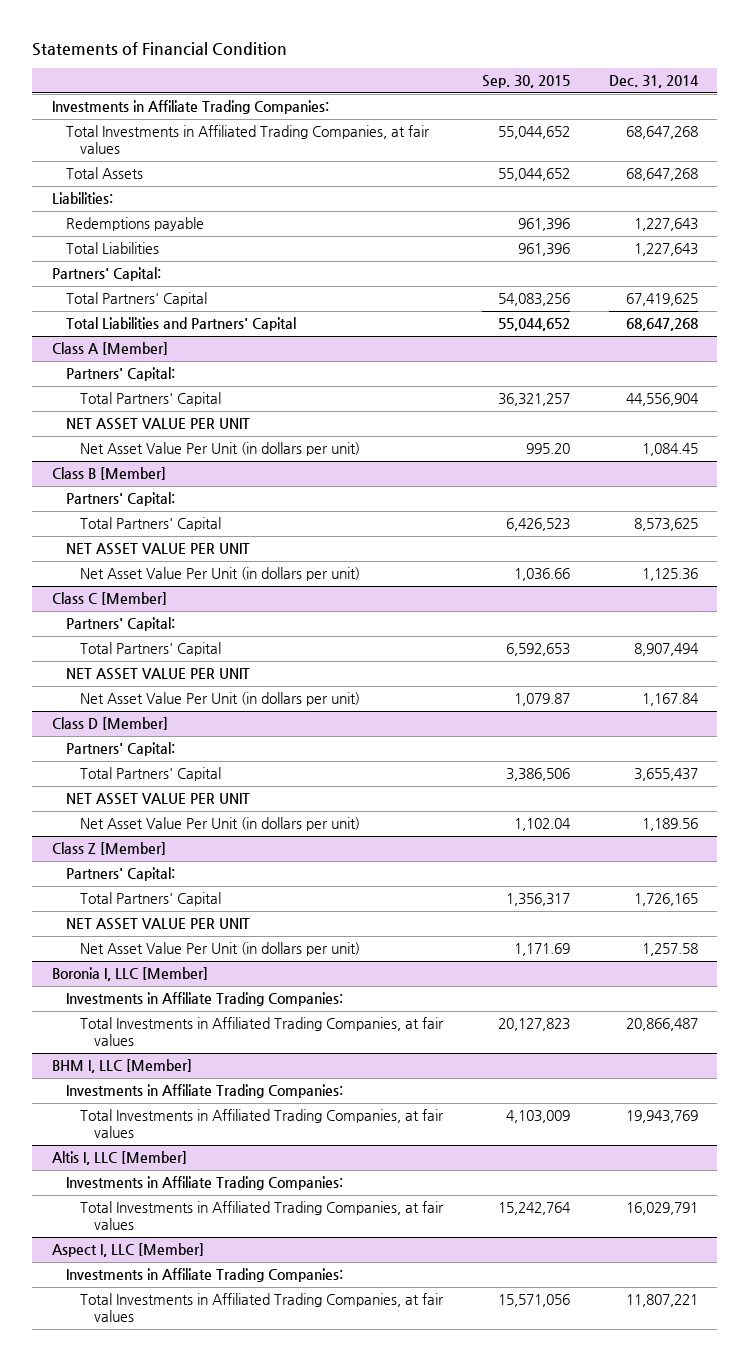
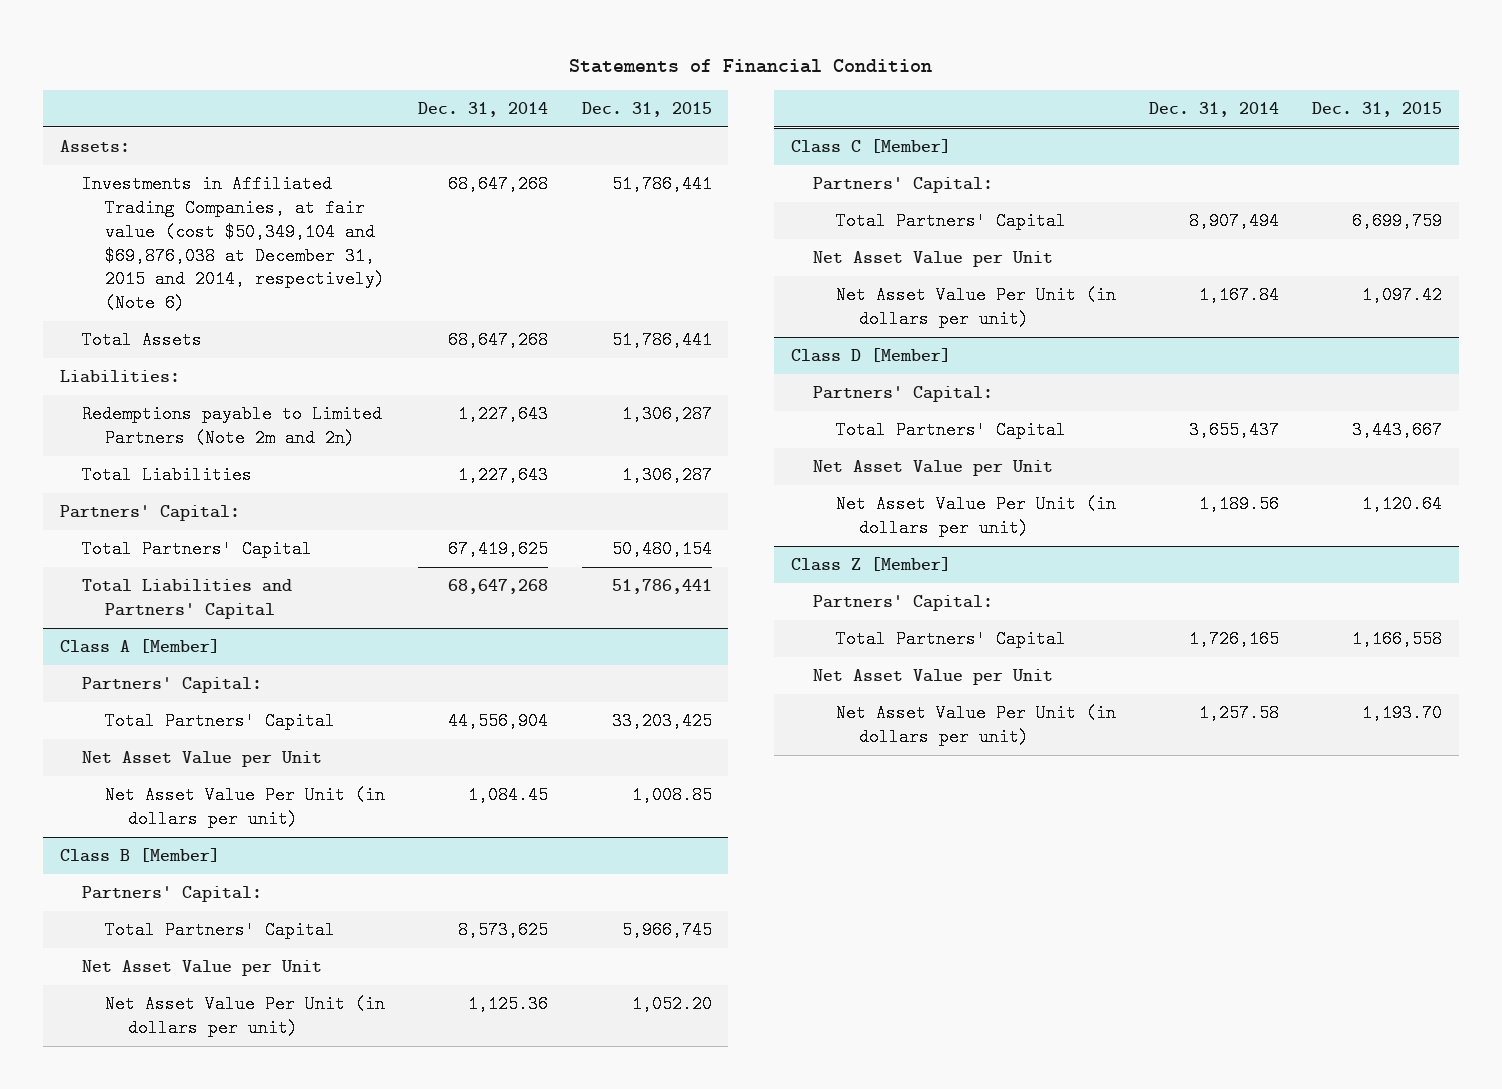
- | Sep. 30, 2015 | Dec. 31, 2014
+ | Dec. 31, 2014 | Dec. 31, 2015
- Investments in Affiliate Trading Companies:
- Total Investments in Affiliated Trading Companies, at fair values | 55,044,652 | 68,647,268
+ Assets:
+ Investments in Affiliated Trading Companies, at fair value (cost $50,349,104 and $69,876,038 at December 31, 2015 and 2014, respectively) (Note 6) | 68,647,268 | 51,786,441
- Redemptions payable | 961,396 | 1,227,643
+ Redemptions payable to Limited Partners (Note 2m and 2n) | 1,227,643 | 1,306,287
@ Class A [Member]
- NET ASSET VALUE PER UNIT
+ Net Asset Value per Unit
@ Class B [Member]
- NET ASSET VALUE PER UNIT
+ Net Asset Value per Unit
@ Class C [Member]
- NET ASSET VALUE PER UNIT
+ Net Asset Value per Unit
@ Class D [Member]
- NET ASSET VALUE PER UNIT
+ Net Asset Value per Unit
@ Class Z [Member]
- NET ASSET VALUE PER UNIT
+ Net Asset Value per Unit
- Boronia I, LLC [Member]
- Investments in Affiliate Trading Companies:
- Total Investments in Affiliated Trading Companies, at fair values | 20,127,823 | 20,866,487
- BHM I, LLC [Member]
- Investments in Affiliate Trading Companies:
- Total Investments in Affiliated Trading Companies, at fair values | 4,103,009 | 19,943,769
- Altis I, LLC [Member]
- Investments in Affiliate Trading Companies:
- Total Investments in Affiliated Trading Companies, at fair values | 15,242,764 | 16,029,791
- Aspect I, LLC [Member]
- Investments in Affiliate Trading Companies:
- Total Investments in Affiliated Trading Companies, at fair values | 15,571,056 | 11,807,221

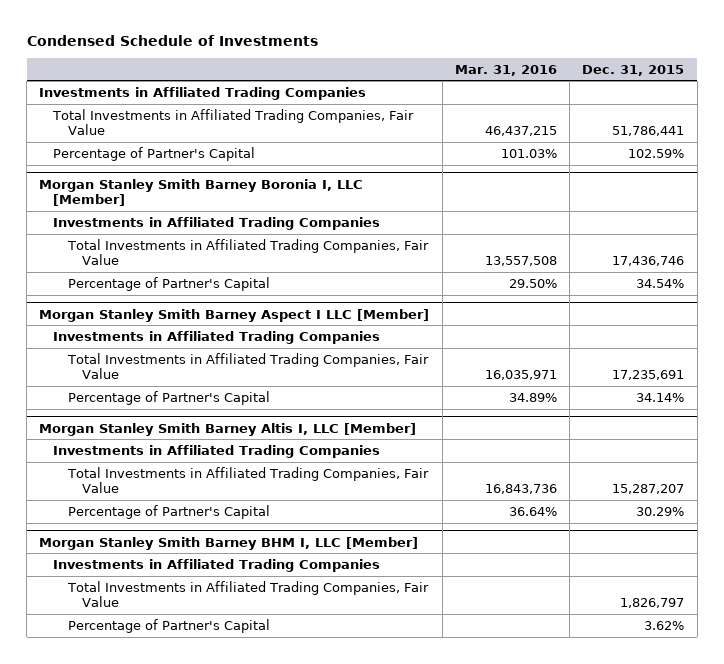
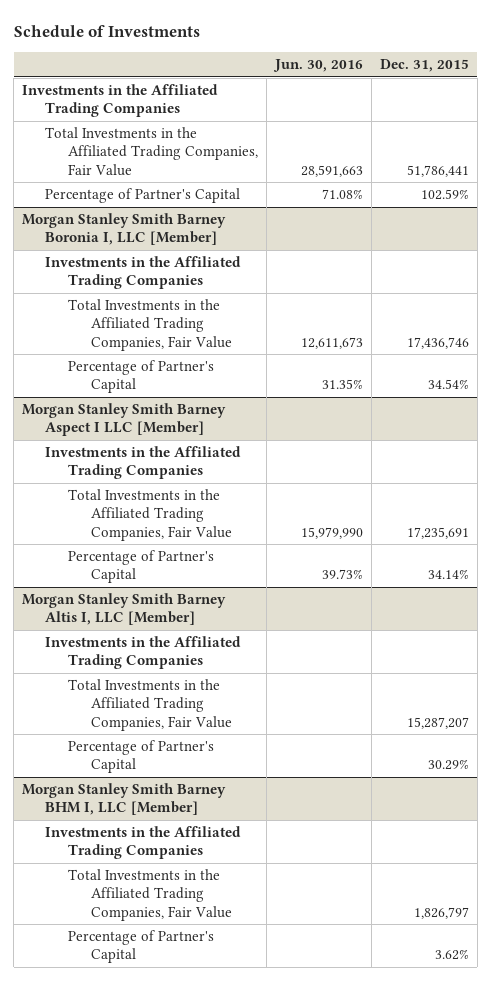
- Condensed Schedule of Investments
+ Schedule of Investments
- | Mar. 31, 2016 | Dec. 31, 2015
+ | Jun. 30, 2016 | Dec. 31, 2015
- Investments in Affiliated Trading Companies
- Total Investments in Affiliated Trading Companies, Fair Value | 46,437,215 | 51,786,441
+ Investments in the Affiliated Trading Companies
+ Total Investments in the Affiliated Trading Companies, Fair Value | 28,591,663 | 51,786,441
@ Morgan Stanley Smith Barney Boronia I, LLC [Member]
- Investments in Affiliated Trading Companies
- Total Investments in Affiliated Trading Companies, Fair Value | 13,557,508 | 17,436,746
+ Investments in the Affiliated Trading Companies
+ Total Investments in the Affiliated Trading Companies, Fair Value | 12,611,673 | 17,436,746
@ Morgan Stanley Smith Barney Aspect I LLC [Member]
- Investments in Affiliated Trading Companies
- Total Investments in Affiliated Trading Companies, Fair Value | 16,035,971 | 17,235,691
+ Investments in the Affiliated Trading Companies
+ Total Investments in the Affiliated Trading Companies, Fair Value | 15,979,990 | 17,235,691
@ Morgan Stanley Smith Barney Altis I, LLC [Member]
- Investments in Affiliated Trading Companies
- Total Investments in Affiliated Trading Companies, Fair Value | 16,843,736 | 15,287,207
+ Investments in the Affiliated Trading Companies
+ Total Investments in the Affiliated Trading Companies, Fair Value | | 15,287,207
@ Morgan Stanley Smith Barney BHM I, LLC [Member]
- Investments in Affiliated Trading Companies
- Total Investments in Affiliated Trading Companies, Fair Value | | 1,826,797
+ Investments in the Affiliated Trading Companies
+ Total Investments in the Affiliated Trading Companies, Fair Value | | 1,826,797

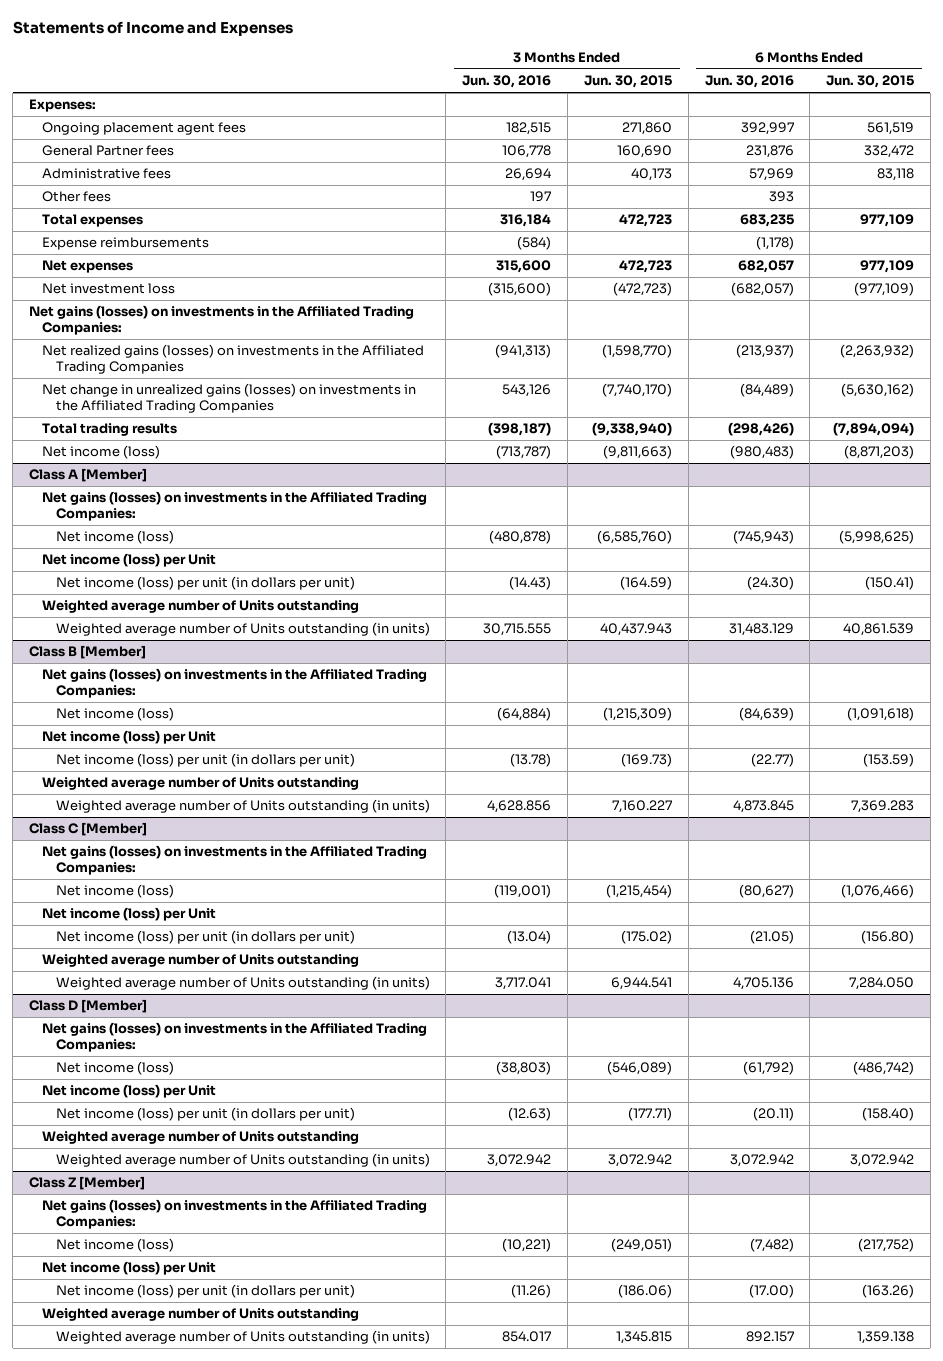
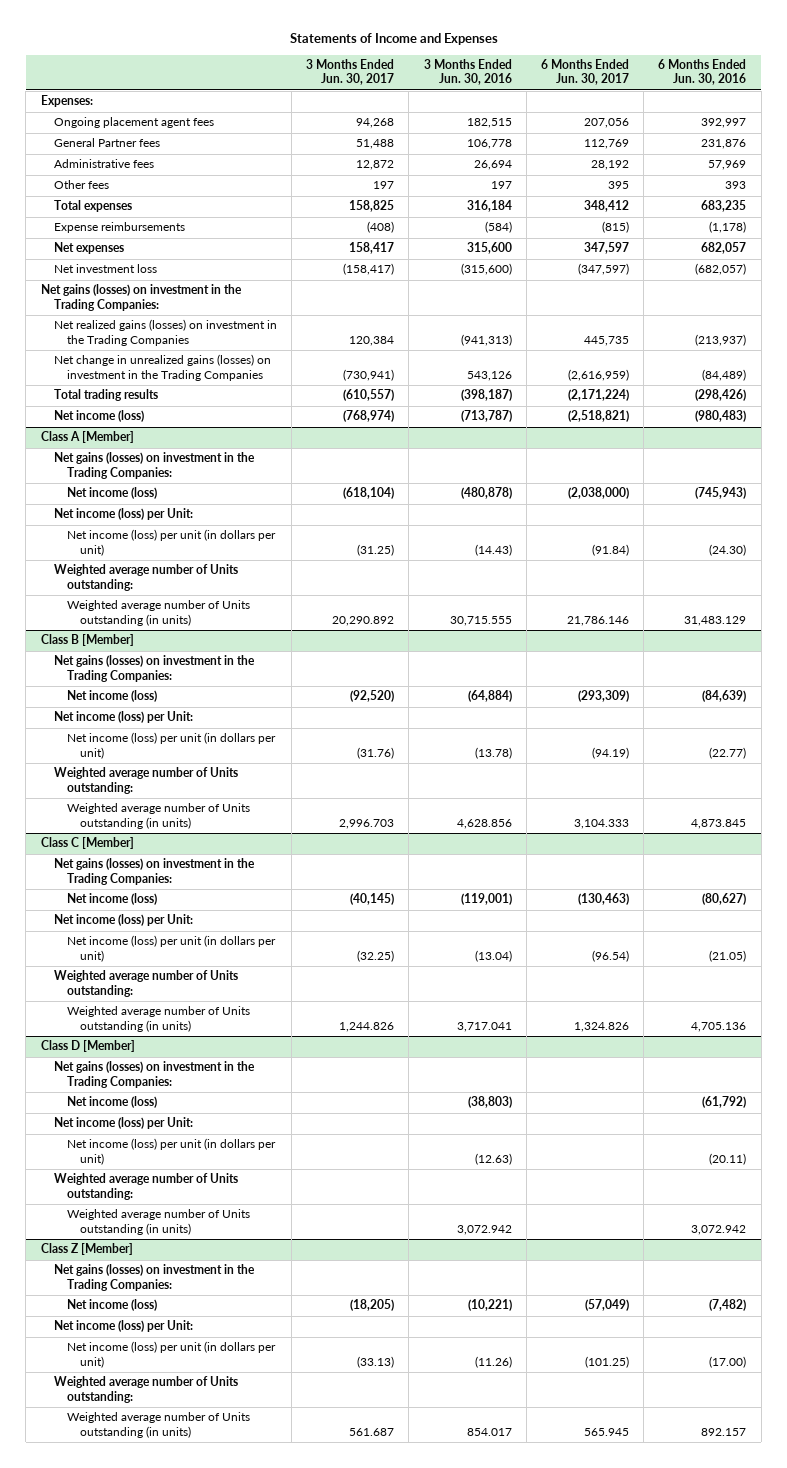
- | 3 Months Ended Jun. 30, 2016 | 3 Months Ended Jun. 30, 2015 | 6 Months Ended Jun. 30, 2016 | 6 Months Ended Jun. 30, 2015
+ | 3 Months Ended Jun. 30, 2017 | 3 Months Ended Jun. 30, 2016 | 6 Months Ended Jun. 30, 2017 | 6 Months Ended Jun. 30, 2016
- Net gains (losses) on investments in the Affiliated Trading Companies:
- Net realized gains (losses) on investments in the Affiliated Trading Companies | (941,313) | (1,598,770) | (213,937) | (2,263,932)
- Net change in unrealized gains (losses) on investments in the Affiliated Trading Companies | 543,126 | (7,740,170) | (84,489) | (5,630,162)
+ Net gains (losses) on investment in the Trading Companies:
+ Net realized gains (losses) on investment in the Trading Companies | 120,384 | (941,313) | 445,735 | (213,937)
+ Net change in unrealized gains (losses) on investment in the Trading Companies | (730,941) | 543,126 | (2,616,959) | (84,489)
@ Class A [Member]
- Net gains (losses) on investments in the Affiliated Trading Companies:
+ Net gains (losses) on investment in the Trading Companies:
- Net income (loss) per Unit
+ Net income (loss) per Unit:
- Weighted average number of Units outstanding
+ Weighted average number of Units outstanding:
@ Class B [Member]
- Net gains (losses) on investments in the Affiliated Trading Companies:
+ Net gains (losses) on investment in the Trading Companies:
- Net income (loss) per Unit
+ Net income (loss) per Unit:
- Weighted average number of Units outstanding
+ Weighted average number of Units outstanding:
@ Class C [Member]
- Net gains (losses) on investments in the Affiliated Trading Companies:
+ Net gains (losses) on investment in the Trading Companies:
- Net income (loss) per Unit
+ Net income (loss) per Unit:
- Weighted average number of Units outstanding
+ Weighted average number of Units outstanding:
@ Class D [Member]
- Net gains (losses) on investments in the Affiliated Trading Companies:
+ Net gains (losses) on investment in the Trading Companies:
- Net income (loss) per Unit
+ Net income (loss) per Unit:
- Weighted average number of Units outstanding
+ Weighted average number of Units outstanding:
@ Class Z [Member]
- Net gains (losses) on investments in the Affiliated Trading Companies:
+ Net gains (losses) on investment in the Trading Companies:
- Net income (loss) per Unit
+ Net income (loss) per Unit:
- Weighted average number of Units outstanding
+ Weighted average number of Units outstanding:

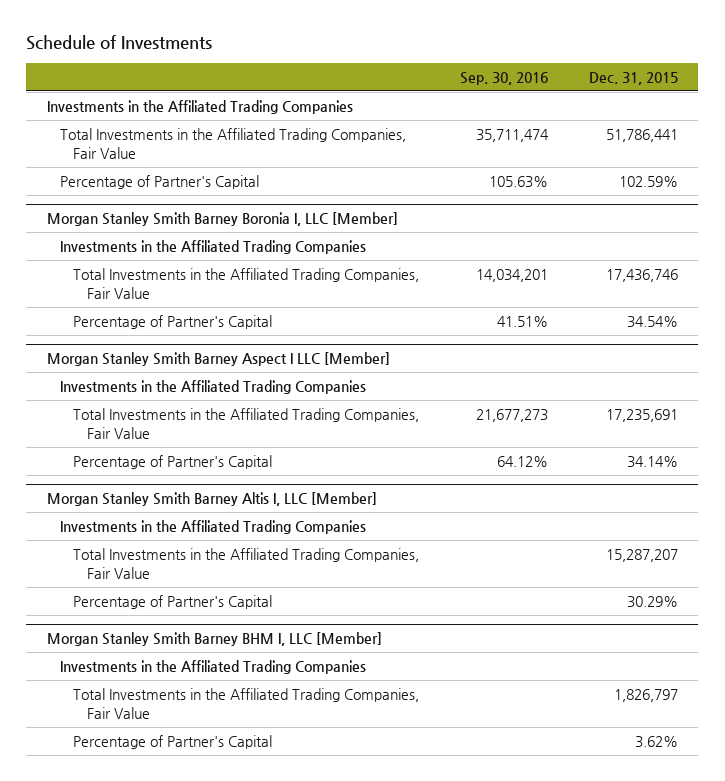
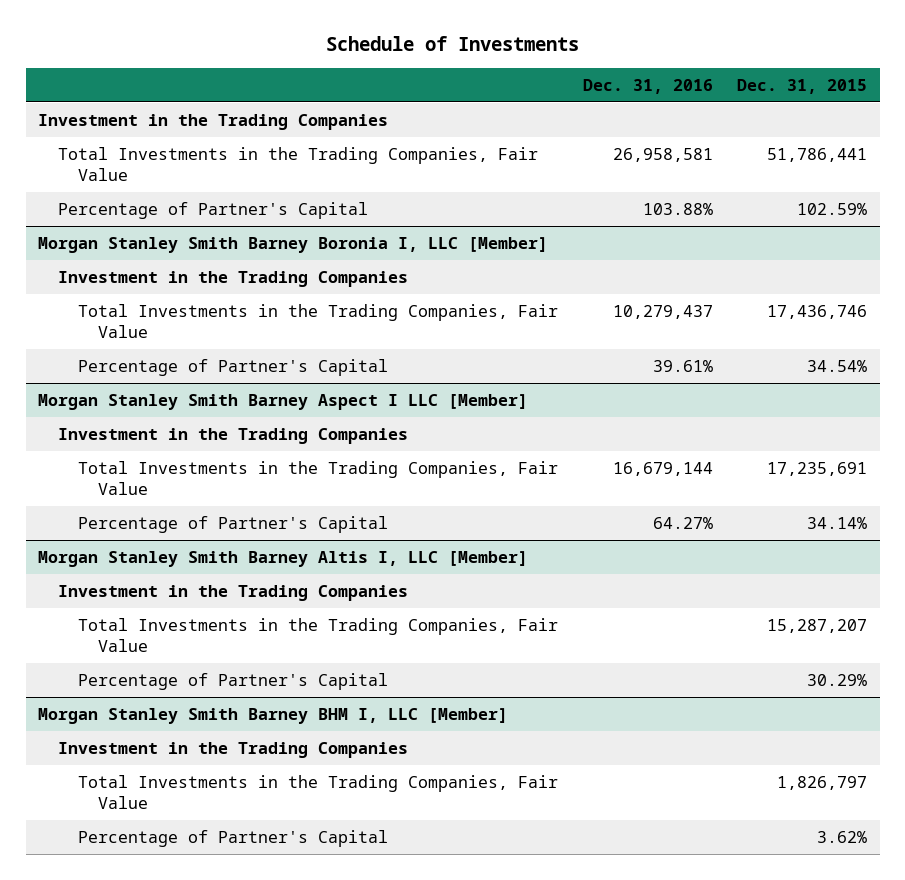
- | Sep. 30, 2016 | Dec. 31, 2015
+ | Dec. 31, 2016 | Dec. 31, 2015
- Investments in the Affiliated Trading Companies
- Total Investments in the Affiliated Trading Companies, Fair Value | 35,711,474 | 51,786,441
+ Investment in the Trading Companies
+ Total Investments in the Trading Companies, Fair Value | 26,958,581 | 51,786,441
@ Morgan Stanley Smith Barney Boronia I, LLC [Member]
- Investments in the Affiliated Trading Companies
- Total Investments in the Affiliated Trading Companies, Fair Value | 14,034,201 | 17,436,746
+ Investment in the Trading Companies
+ Total Investments in the Trading Companies, Fair Value | 10,279,437 | 17,436,746
@ Morgan Stanley Smith Barney Aspect I LLC [Member]
- Investments in the Affiliated Trading Companies
- Total Investments in the Affiliated Trading Companies, Fair Value | 21,677,273 | 17,235,691
+ Investment in the Trading Companies
+ Total Investments in the Trading Companies, Fair Value | 16,679,144 | 17,235,691
@ Morgan Stanley Smith Barney Altis I, LLC [Member]
- Investments in the Affiliated Trading Companies
- Total Investments in the Affiliated Trading Companies, Fair Value | | 15,287,207
+ Investment in the Trading Companies
+ Total Investments in the Trading Companies, Fair Value | | 15,287,207
@ Morgan Stanley Smith Barney BHM I, LLC [Member]
- Investments in the Affiliated Trading Companies
- Total Investments in the Affiliated Trading Companies, Fair Value | | 1,826,797
+ Investment in the Trading Companies
+ Total Investments in the Trading Companies, Fair Value | | 1,826,797

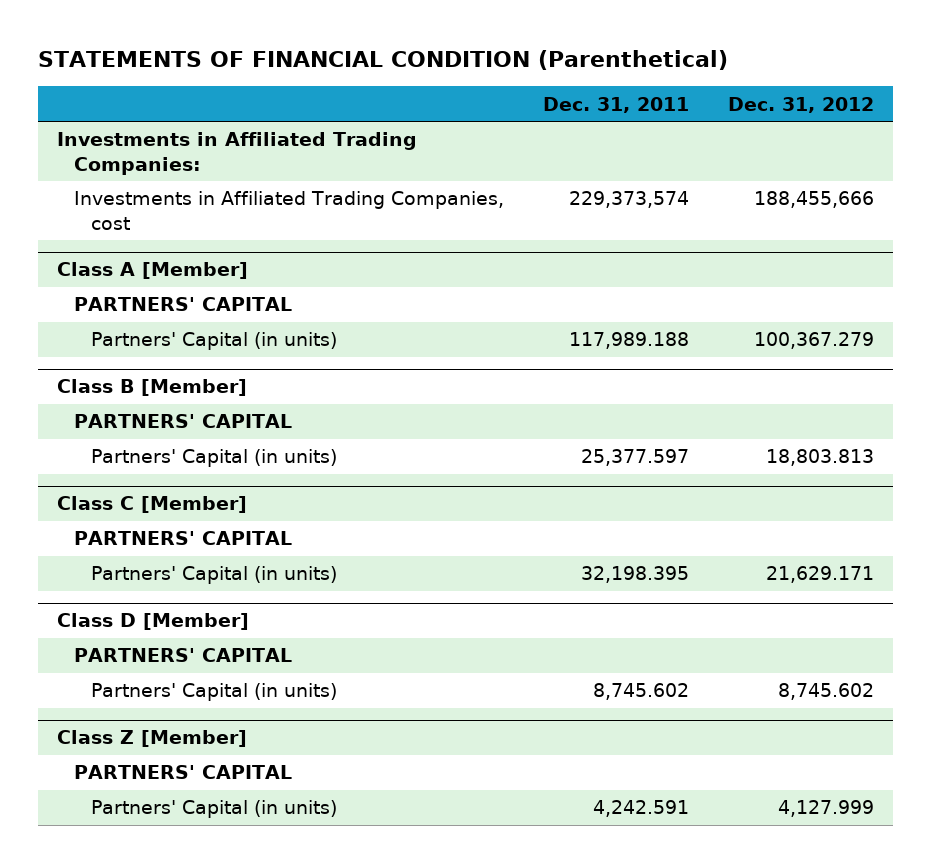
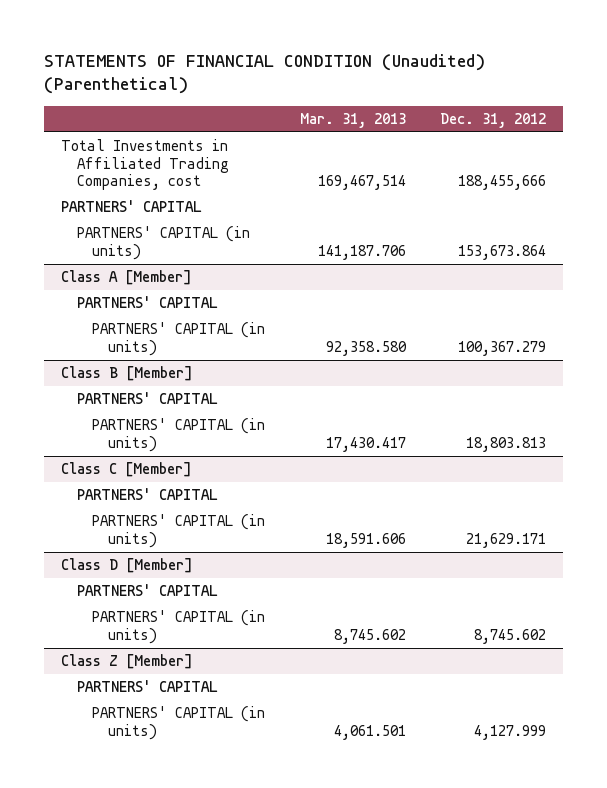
- STATEMENTS OF FINANCIAL CONDITION (Parenthetical)
+ STATEMENTS OF FINANCIAL CONDITION (Unaudited) (Parenthetical)
- | Dec. 31, 2011 | Dec. 31, 2012
+ | Mar. 31, 2013 | Dec. 31, 2012
- Investments in Affiliated Trading Companies:
- Investments in Affiliated Trading Companies, cost | 229,373,574 | 188,455,666
+ Total Investments in Affiliated Trading Companies, cost | 169,467,514 | 188,455,666
+ PARTNERS' CAPITAL
+ PARTNERS' CAPITAL (in units) | 141,187.706 | 153,673.864
@ Class A [Member]
- Partners' Capital (in units) | 117,989.188 | 100,367.279
+ PARTNERS' CAPITAL (in units) | 92,358.580 | 100,367.279
@ Class B [Member]
- Partners' Capital (in units) | 25,377.597 | 18,803.813
+ PARTNERS' CAPITAL (in units) | 17,430.417 | 18,803.813
@ Class C [Member]
- Partners' Capital (in units) | 32,198.395 | 21,629.171
+ PARTNERS' CAPITAL (in units) | 18,591.606 | 21,629.171
@ Class D [Member]
- Partners' Capital (in units) | 8,745.602 | 8,745.602
+ PARTNERS' CAPITAL (in units) | 8,745.602 | 8,745.602
@ Class Z [Member]
- Partners' Capital (in units) | 4,242.591 | 4,127.999
+ PARTNERS' CAPITAL (in units) | 4,061.501 | 4,127.999

